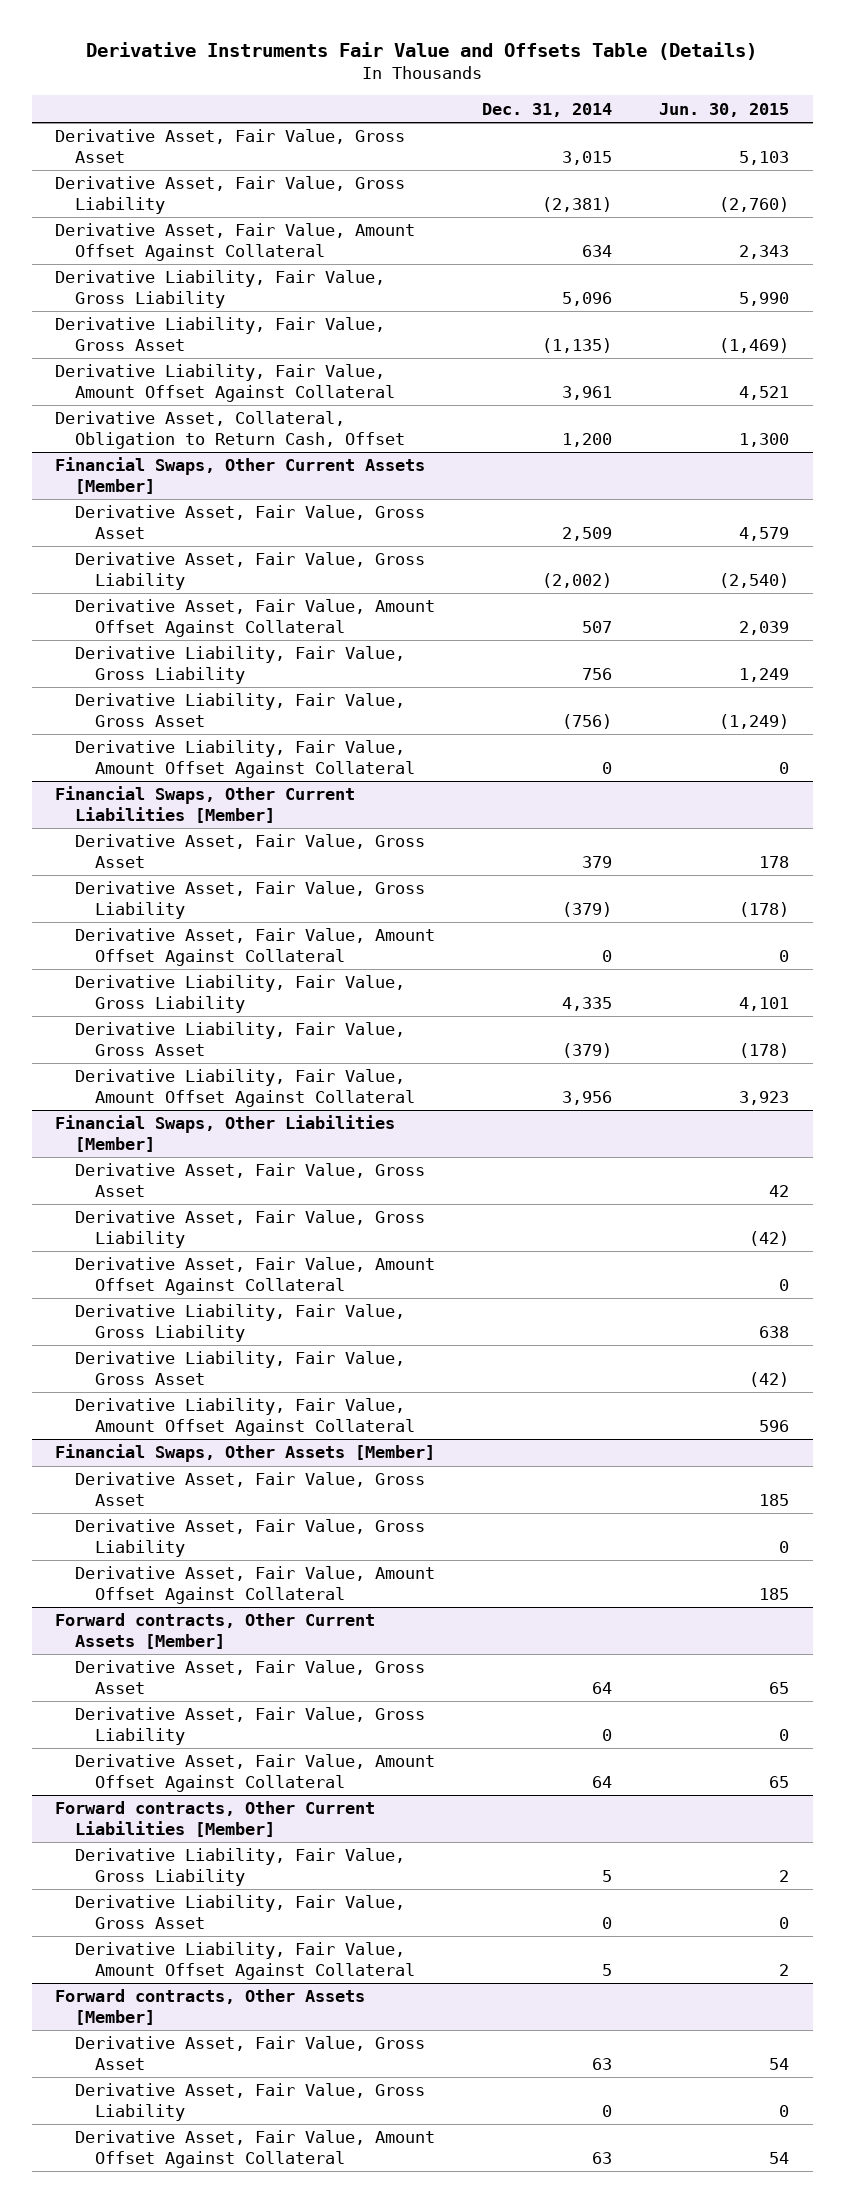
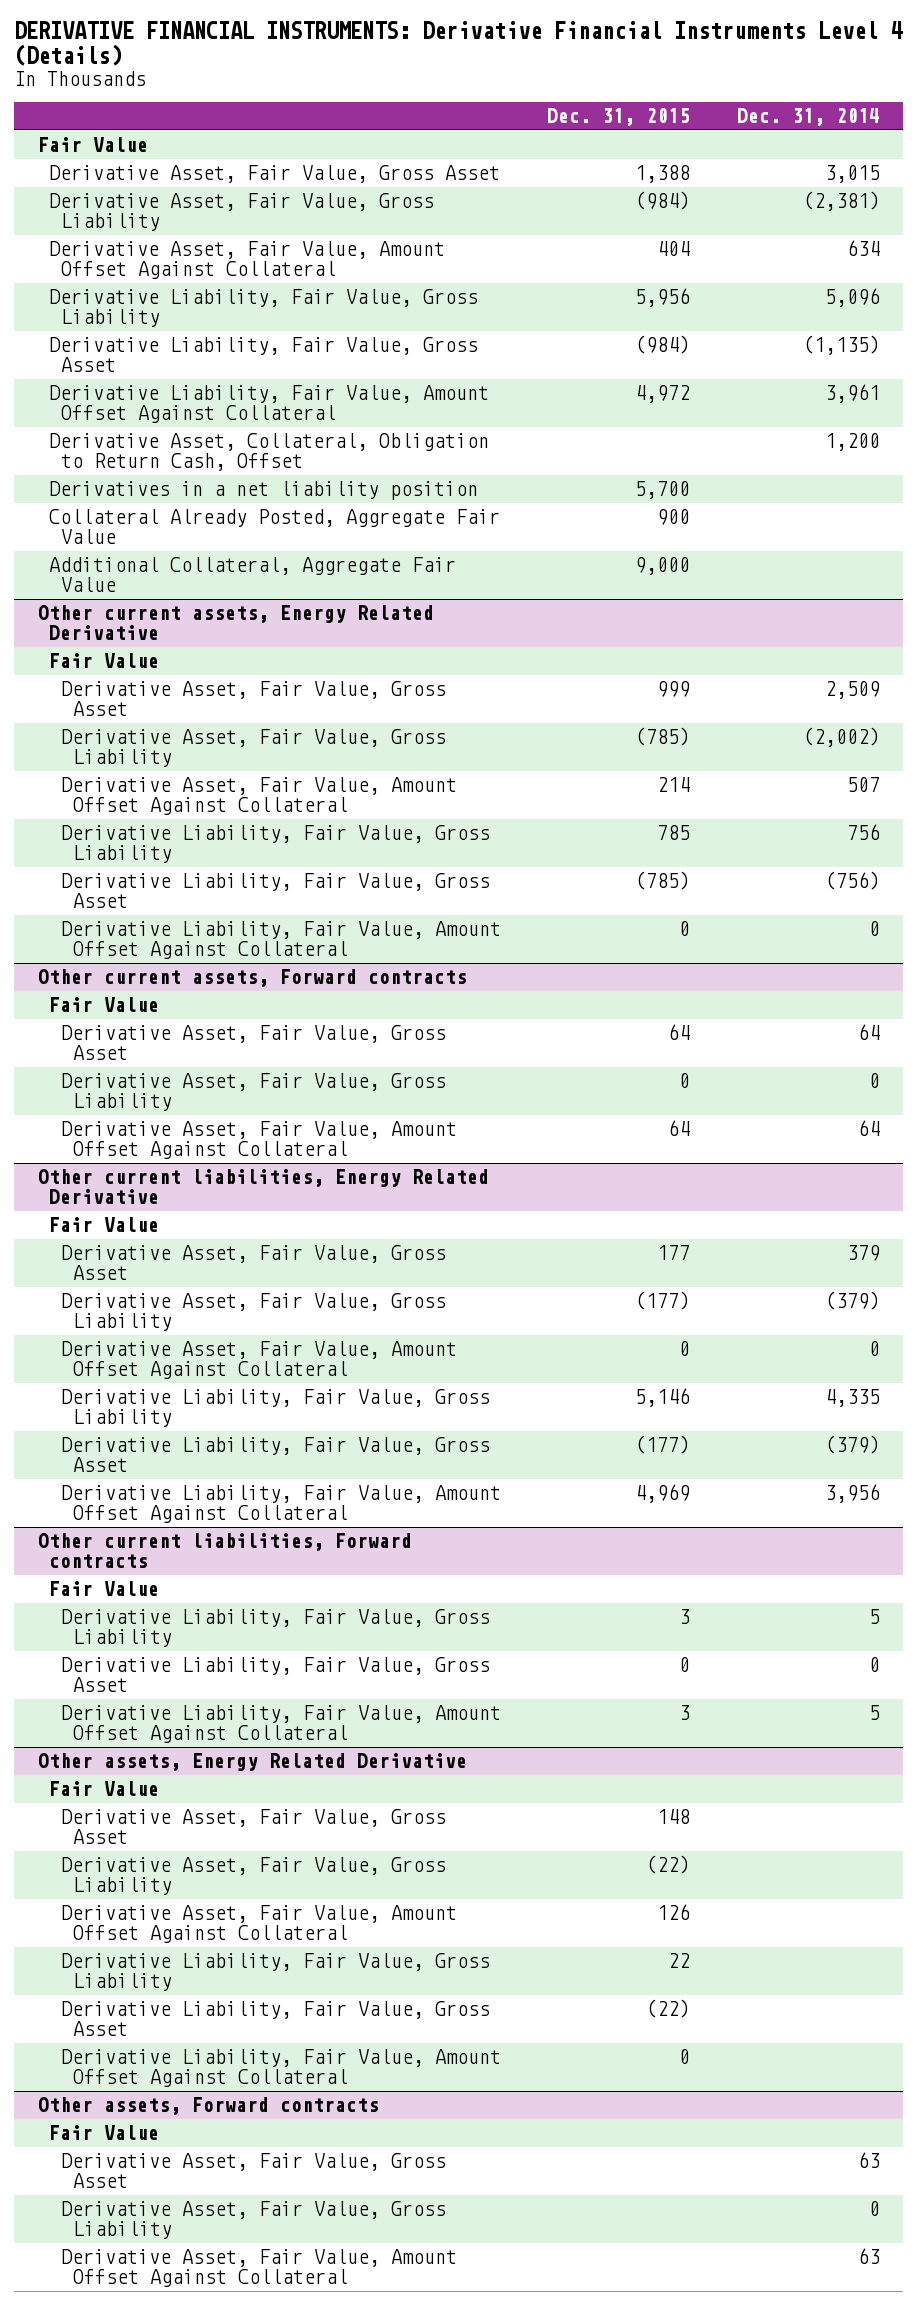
- Derivative Instruments Fair Value and Offsets Table (Details)
+ DERIVATIVE FINANCIAL INSTRUMENTS: Derivative Financial Instruments Level 4 (Details)
- | Dec. 31, 2014 | Jun. 30, 2015
+ | Dec. 31, 2015 | Dec. 31, 2014
+ Fair Value
- Financial Swaps, Other Current Assets [Member]
+ Derivatives in a net liability position | 5,700 |
+ Collateral Already Posted, Aggregate Fair Value | 900 |
+ Additional Collateral, Aggregate Fair Value | 9,000 |
+ Other current assets, Energy Related Derivative
+ Fair Value
- Financial Swaps, Other Current Liabilities [Member]
+ Other current assets, Forward contracts
+ Fair Value
+ Derivative Asset, Fair Value, Gross Asset | 64 | 64
+ Derivative Asset, Fair Value, Gross Liability | 0 | 0
+ Derivative Asset, Fair Value, Amount Offset Against Collateral | 64 | 64
+ Other current liabilities, Energy Related Derivative
+ Fair Value
- Financial Swaps, Other Liabilities [Member]
+ Other current liabilities, Forward contracts
+ Fair Value
+ Derivative Liability, Fair Value, Gross Liability | 3 | 5
+ Derivative Liability, Fair Value, Gross Asset | 0 | 0
+ Derivative Liability, Fair Value, Amount Offset Against Collateral | 3 | 5
+ Other assets, Energy Related Derivative
+ Fair Value
- Financial Swaps, Other Assets [Member]
- Derivative Asset, Fair Value, Gross Asset | | 185
- Derivative Asset, Fair Value, Gross Liability | | 0
- Derivative Asset, Fair Value, Amount Offset Against Collateral | | 185
- Forward contracts, Other Current Assets [Member]
- Derivative Asset, Fair Value, Gross Asset | 64 | 65
- Derivative Asset, Fair Value, Gross Liability | 0 | 0
- Derivative Asset, Fair Value, Amount Offset Against Collateral | 64 | 65
- Forward contracts, Other Current Liabilities [Member]
- Derivative Liability, Fair Value, Gross Liability | 5 | 2
- Derivative Liability, Fair Value, Gross Asset | 0 | 0
- Derivative Liability, Fair Value, Amount Offset Against Collateral | 5 | 2
- Forward contracts, Other Assets [Member]
+ Other assets, Forward contracts
+ Fair Value

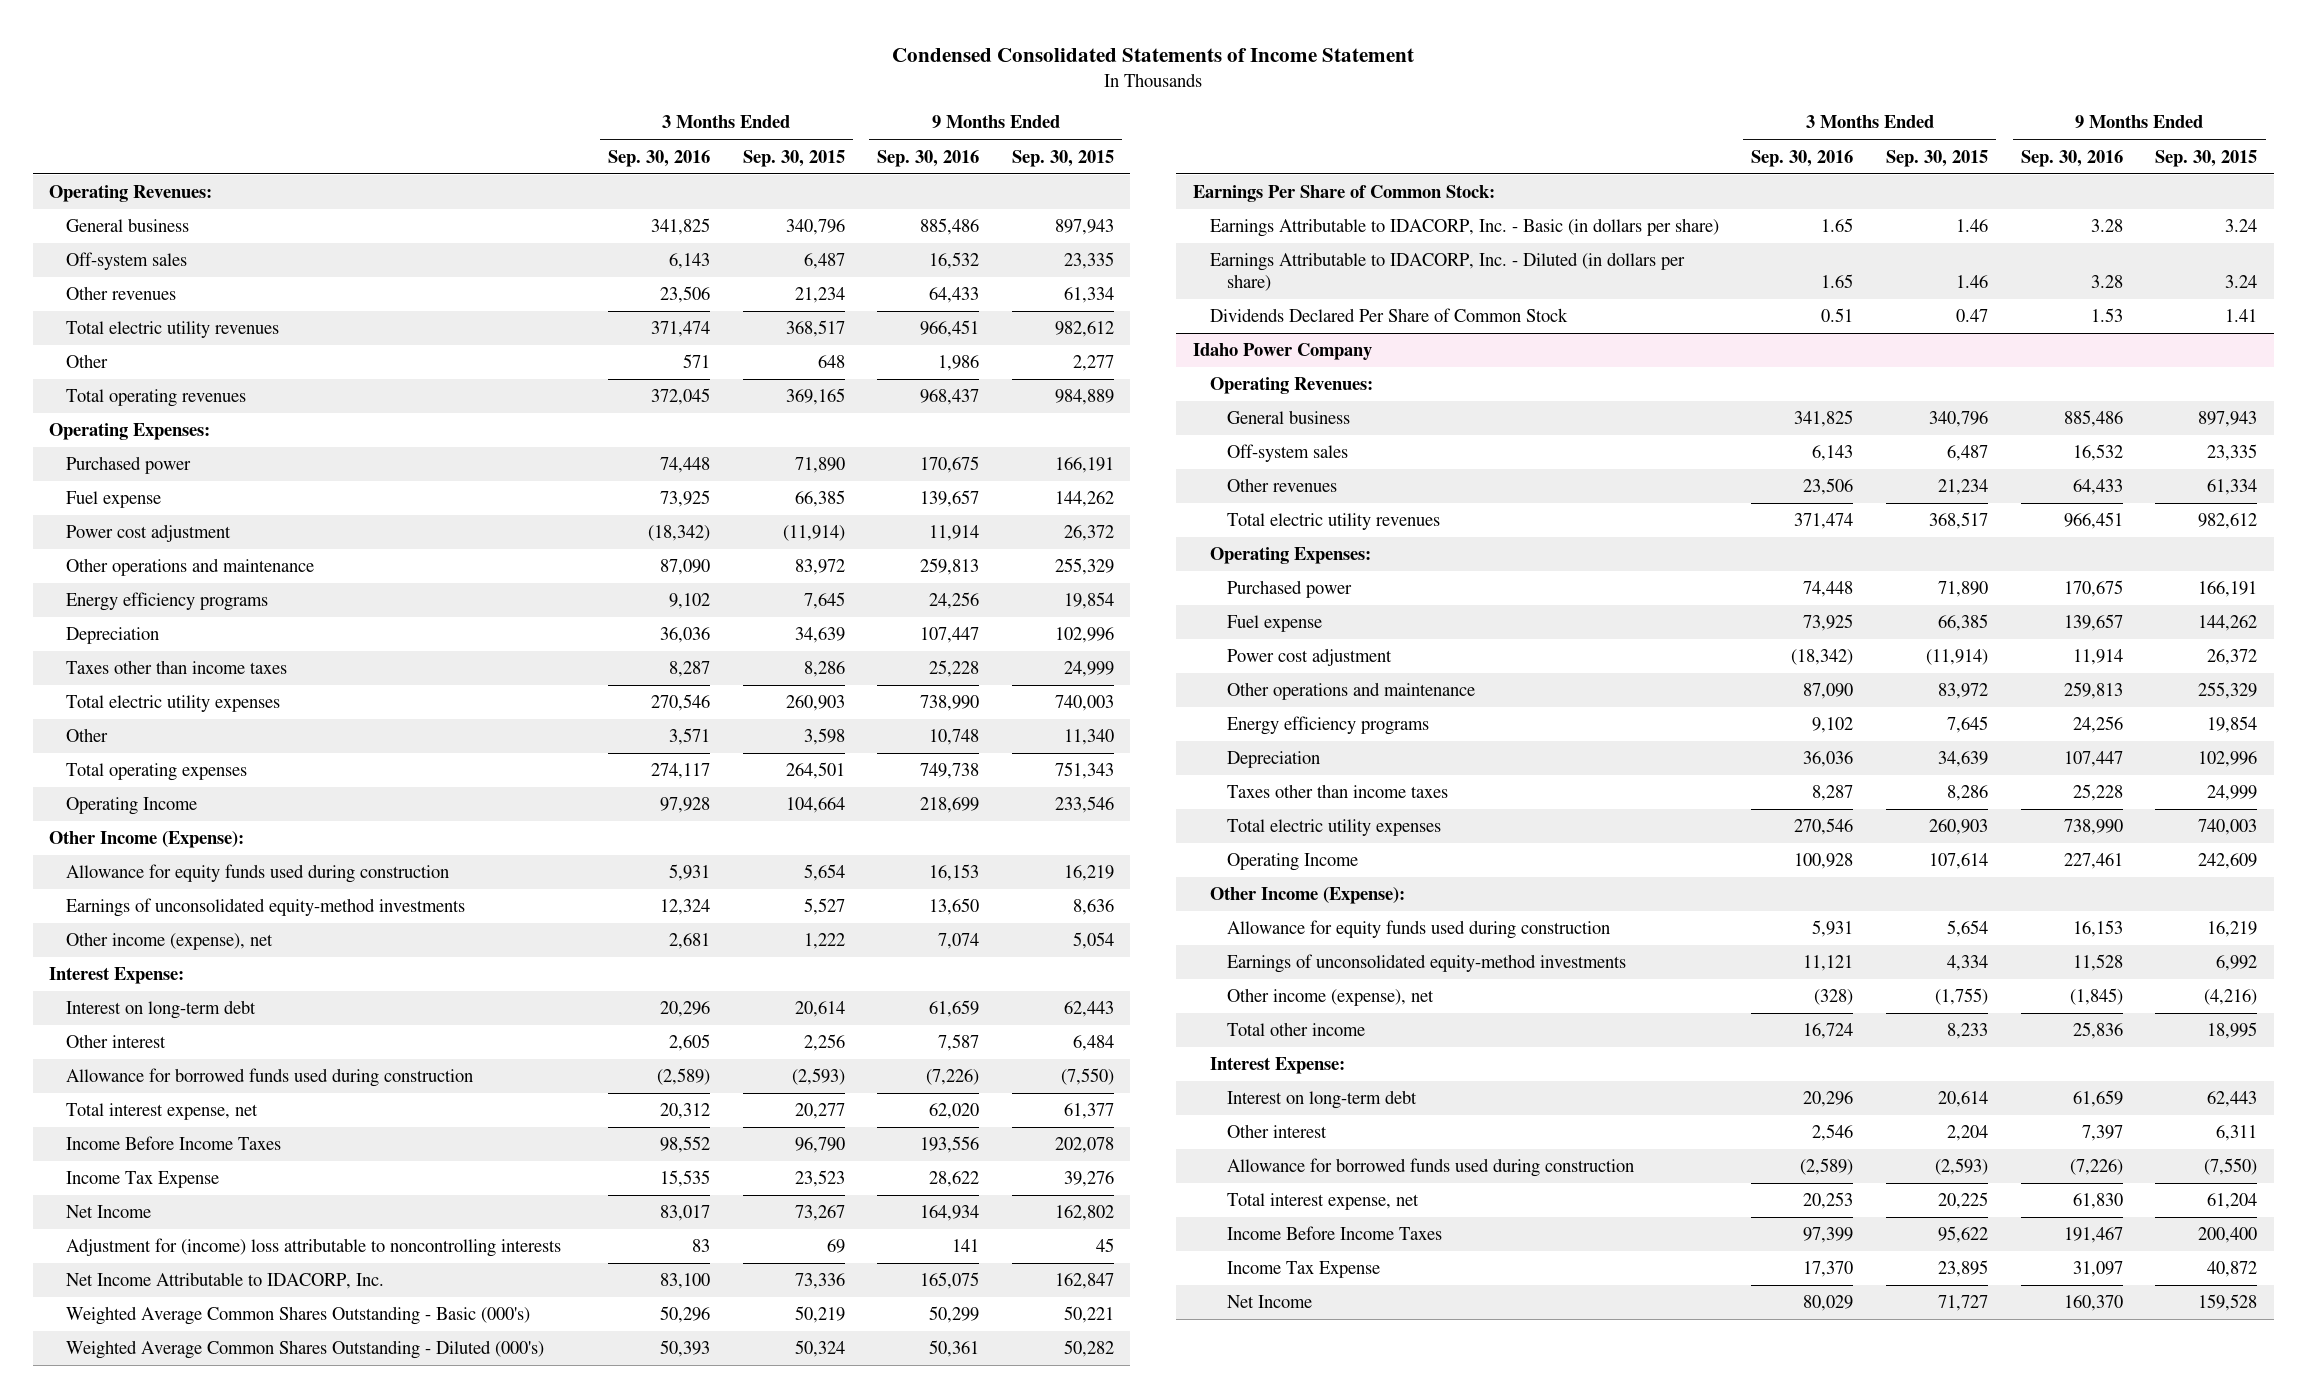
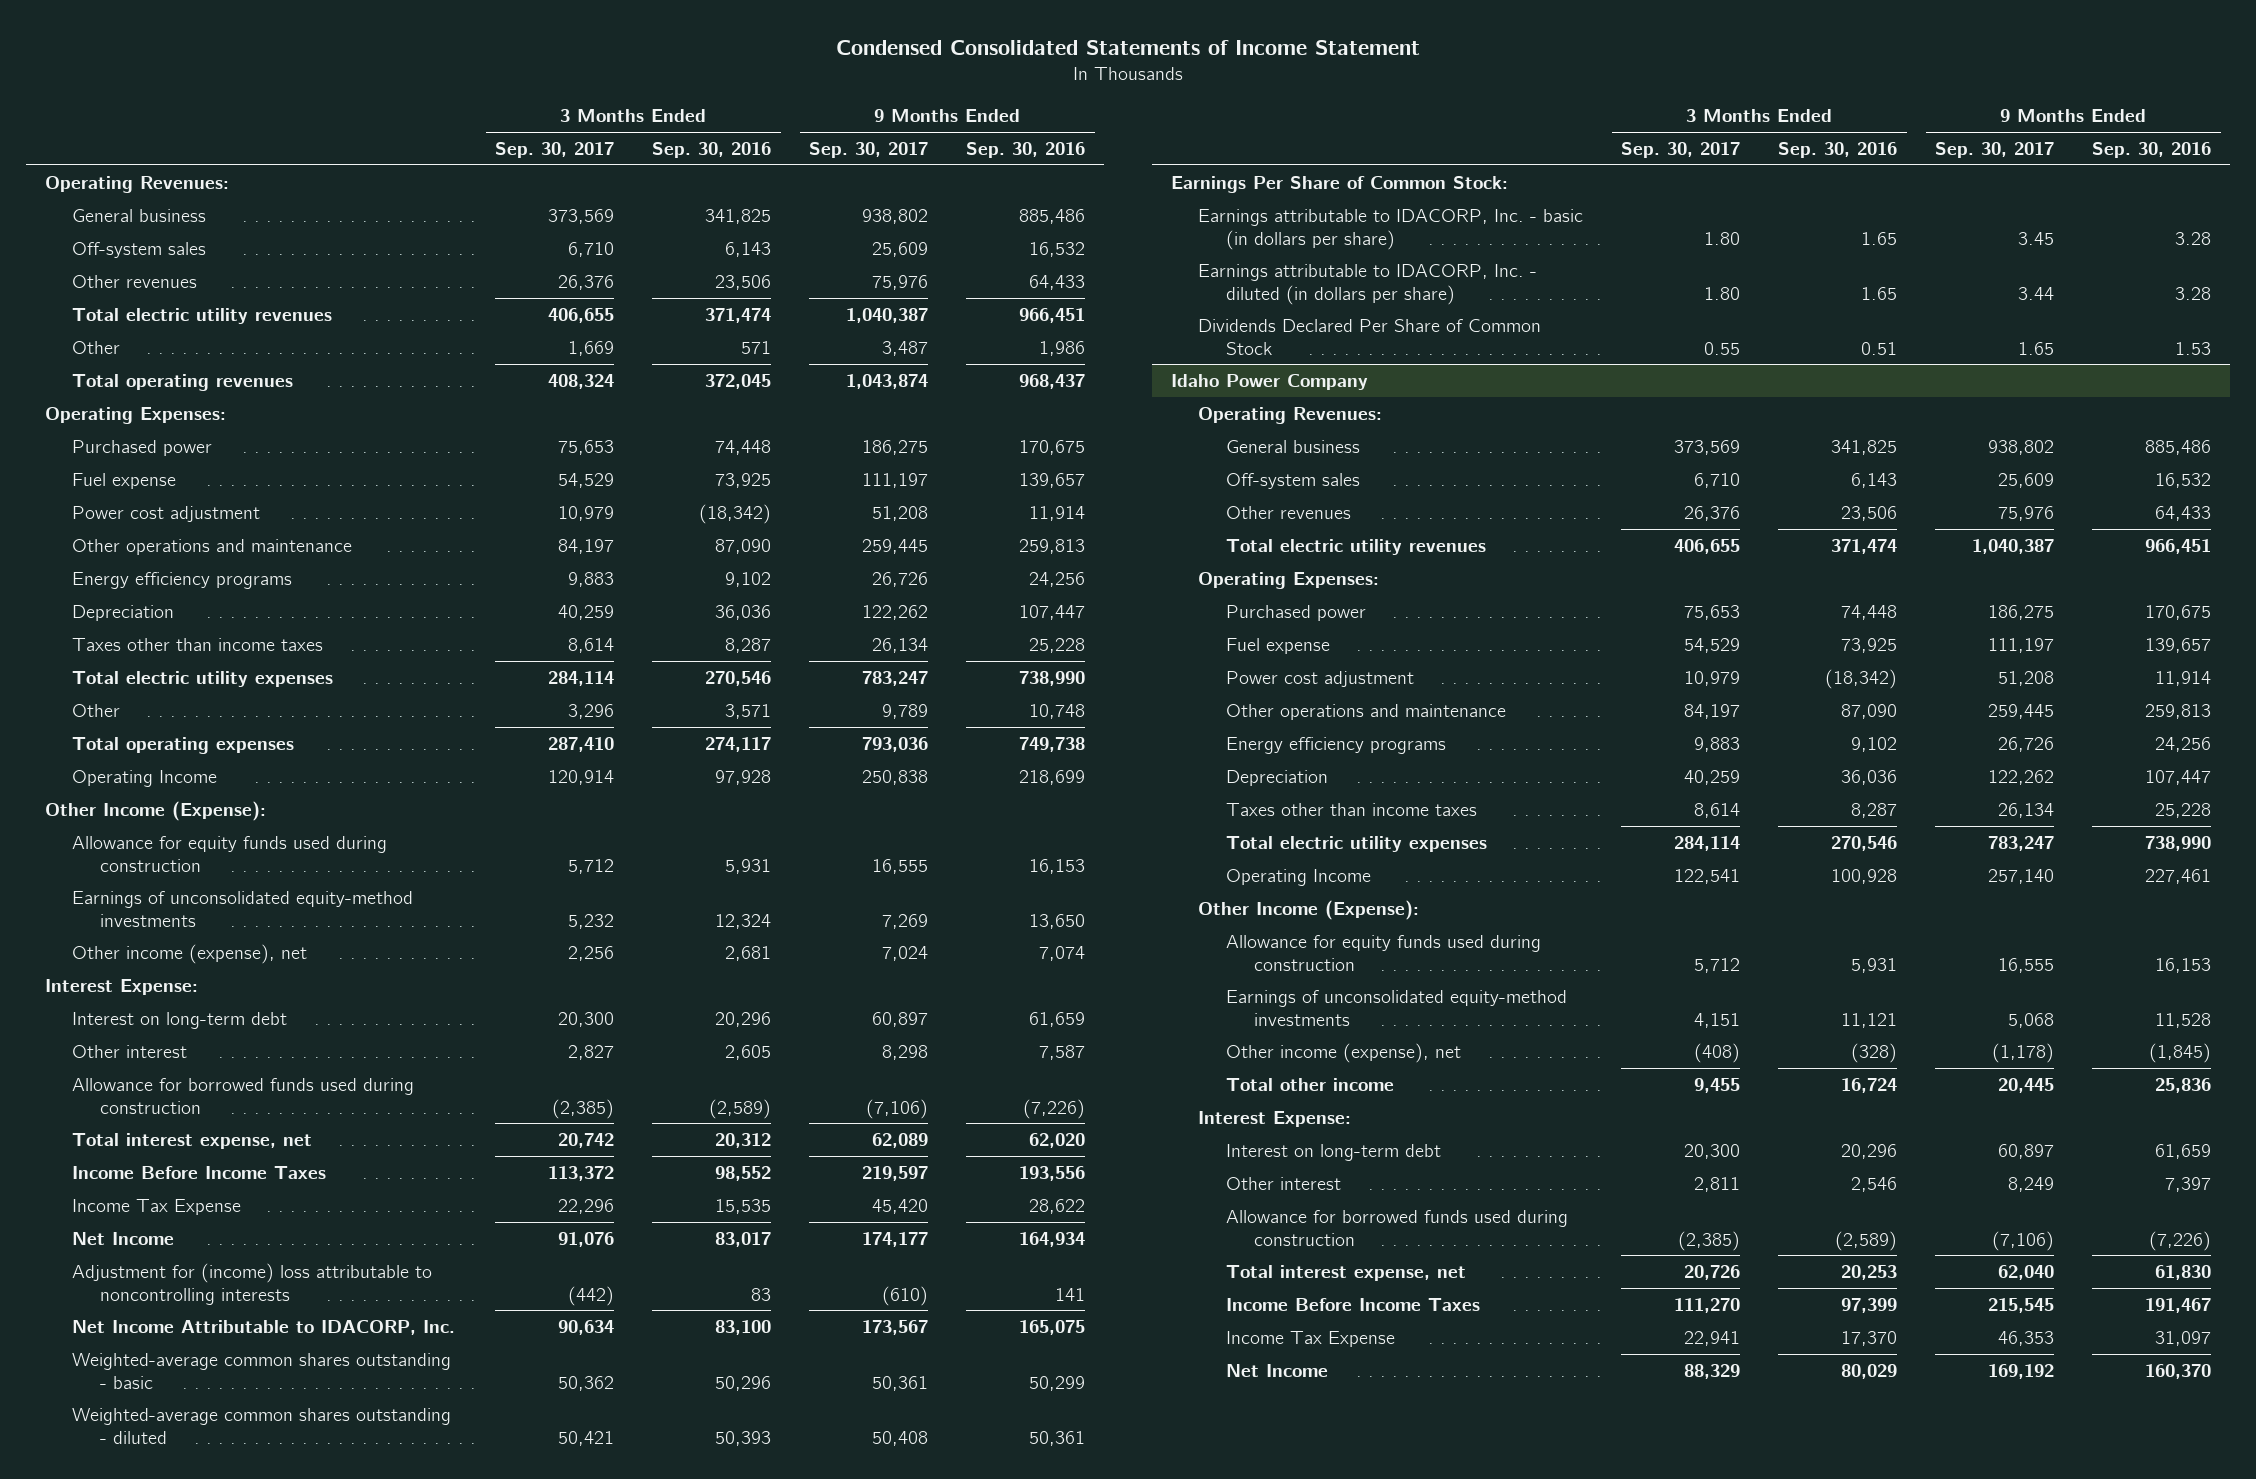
- | 3 Months Ended Sep. 30, 2016 | 3 Months Ended Sep. 30, 2015 | 9 Months Ended Sep. 30, 2016 | 9 Months Ended Sep. 30, 2015
+ | 3 Months Ended Sep. 30, 2017 | 3 Months Ended Sep. 30, 2016 | 9 Months Ended Sep. 30, 2017 | 9 Months Ended Sep. 30, 2016
- Weighted Average Common Shares Outstanding - Basic (000's) | 50,296 | 50,219 | 50,299 | 50,221
- Weighted Average Common Shares Outstanding - Diluted (000's) | 50,393 | 50,324 | 50,361 | 50,282
+ Weighted-average common shares outstanding - basic | 50,362 | 50,296 | 50,361 | 50,299
+ Weighted-average common shares outstanding - diluted | 50,421 | 50,393 | 50,408 | 50,361
- Earnings Attributable to IDACORP, Inc. - Basic (in dollars per share) | 1.65 | 1.46 | 3.28 | 3.24
- Earnings Attributable to IDACORP, Inc. - Diluted (in dollars per share) | 1.65 | 1.46 | 3.28 | 3.24
+ Earnings attributable to IDACORP, Inc. - basic (in dollars per share) | 1.80 | 1.65 | 3.45 | 3.28
+ Earnings attributable to IDACORP, Inc. - diluted (in dollars per share) | 1.80 | 1.65 | 3.44 | 3.28

